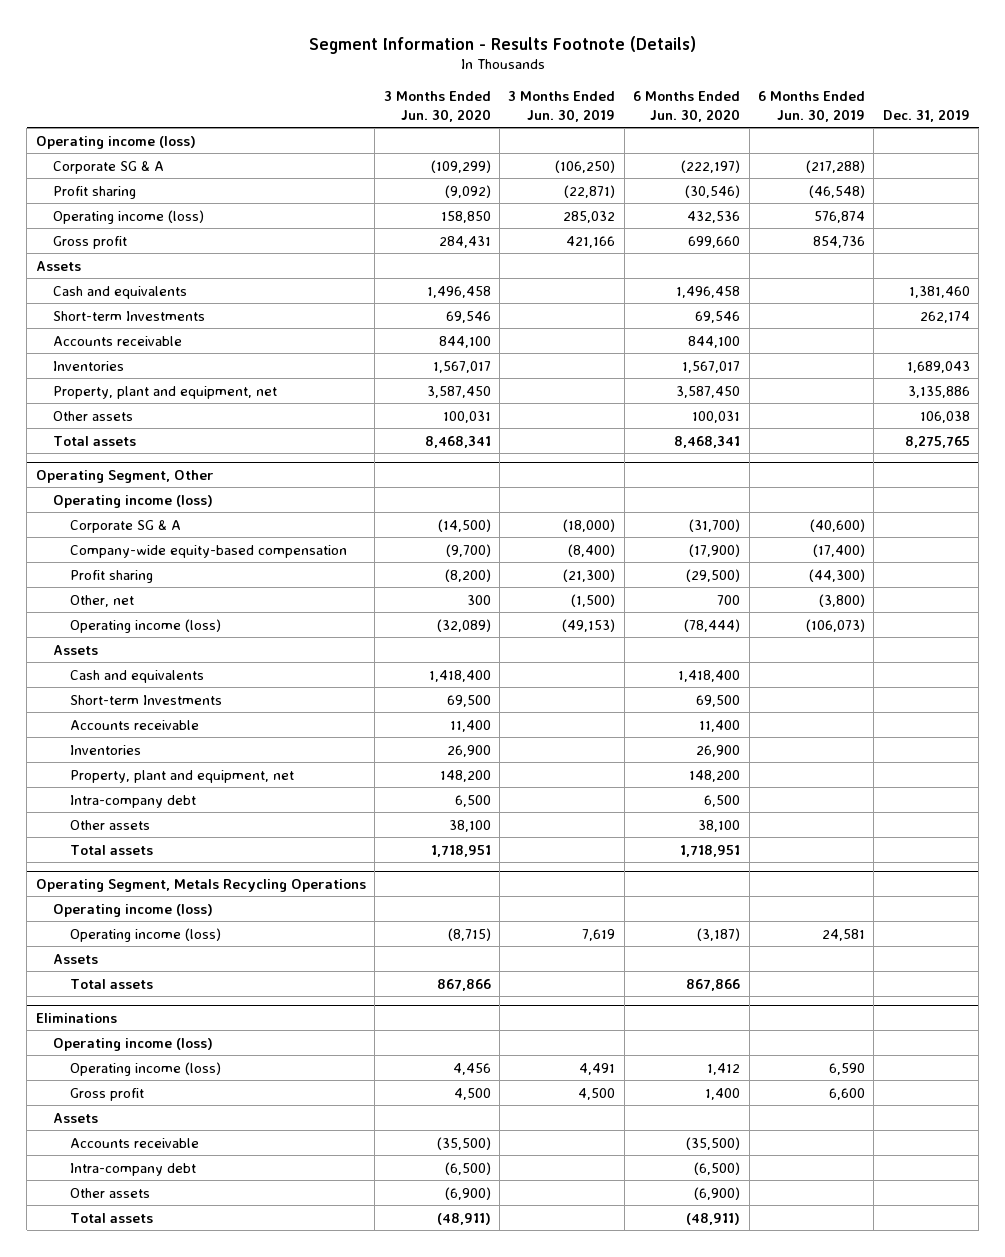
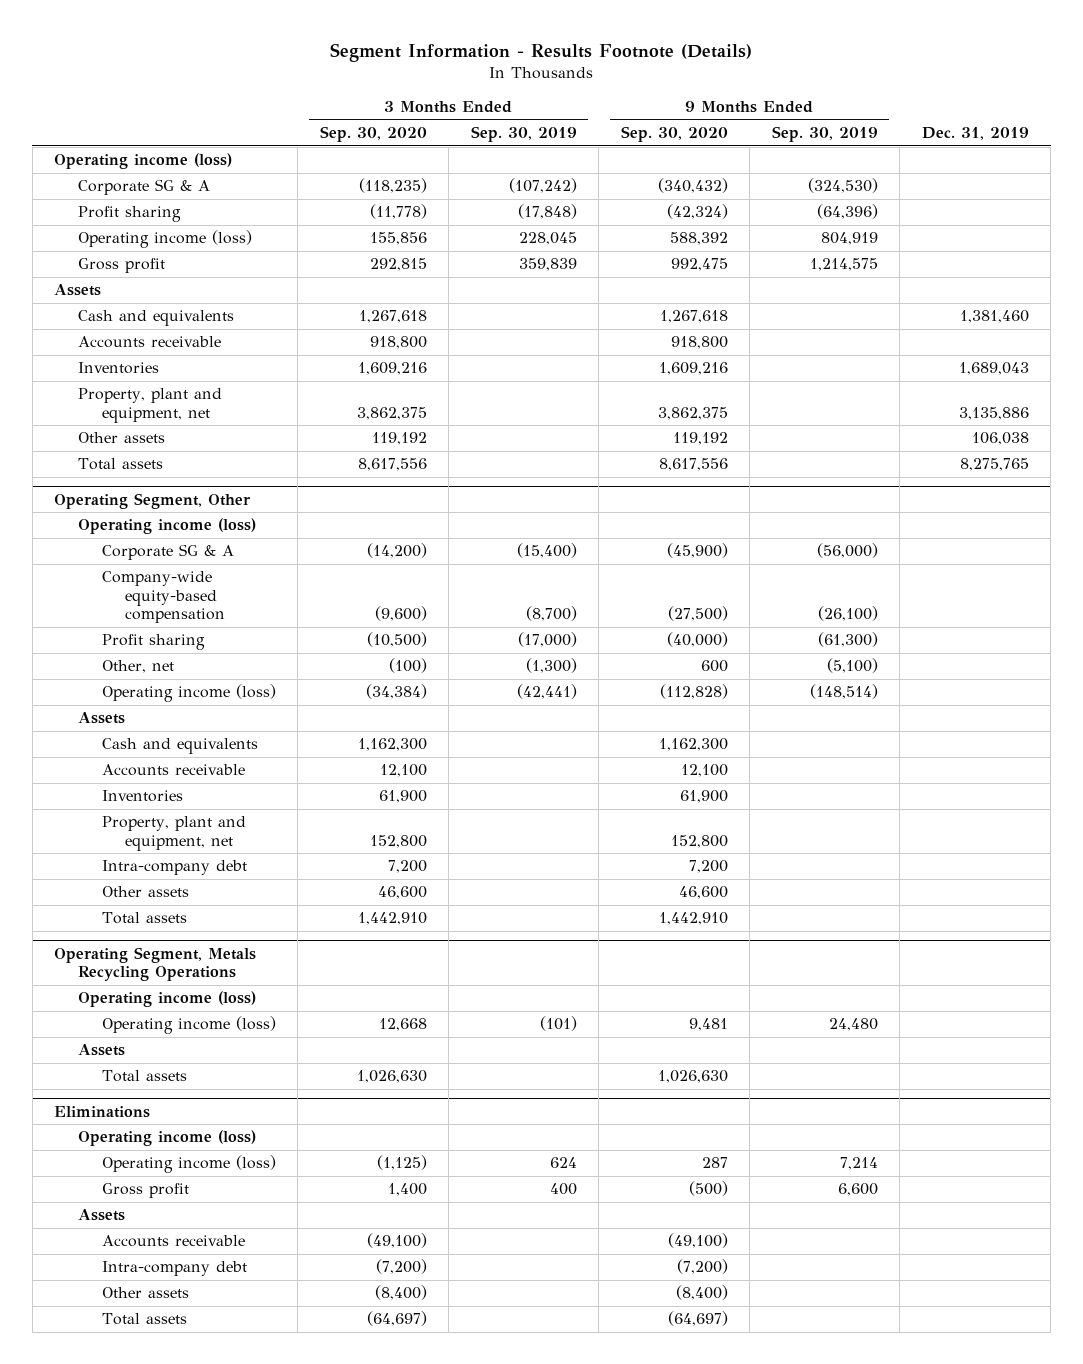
- | 3 Months Ended Jun. 30, 2020 | 3 Months Ended Jun. 30, 2019 | 6 Months Ended Jun. 30, 2020 | 6 Months Ended Jun. 30, 2019 | Dec. 31, 2019
+ | 3 Months Ended Sep. 30, 2020 | 3 Months Ended Sep. 30, 2019 | 9 Months Ended Sep. 30, 2020 | 9 Months Ended Sep. 30, 2019 | Dec. 31, 2019
- Short-term Investments | 69,546 | | 69,546 | | 262,174
@ Operating Segment, Other
- Short-term Investments | 69,500 | | 69,500 | |

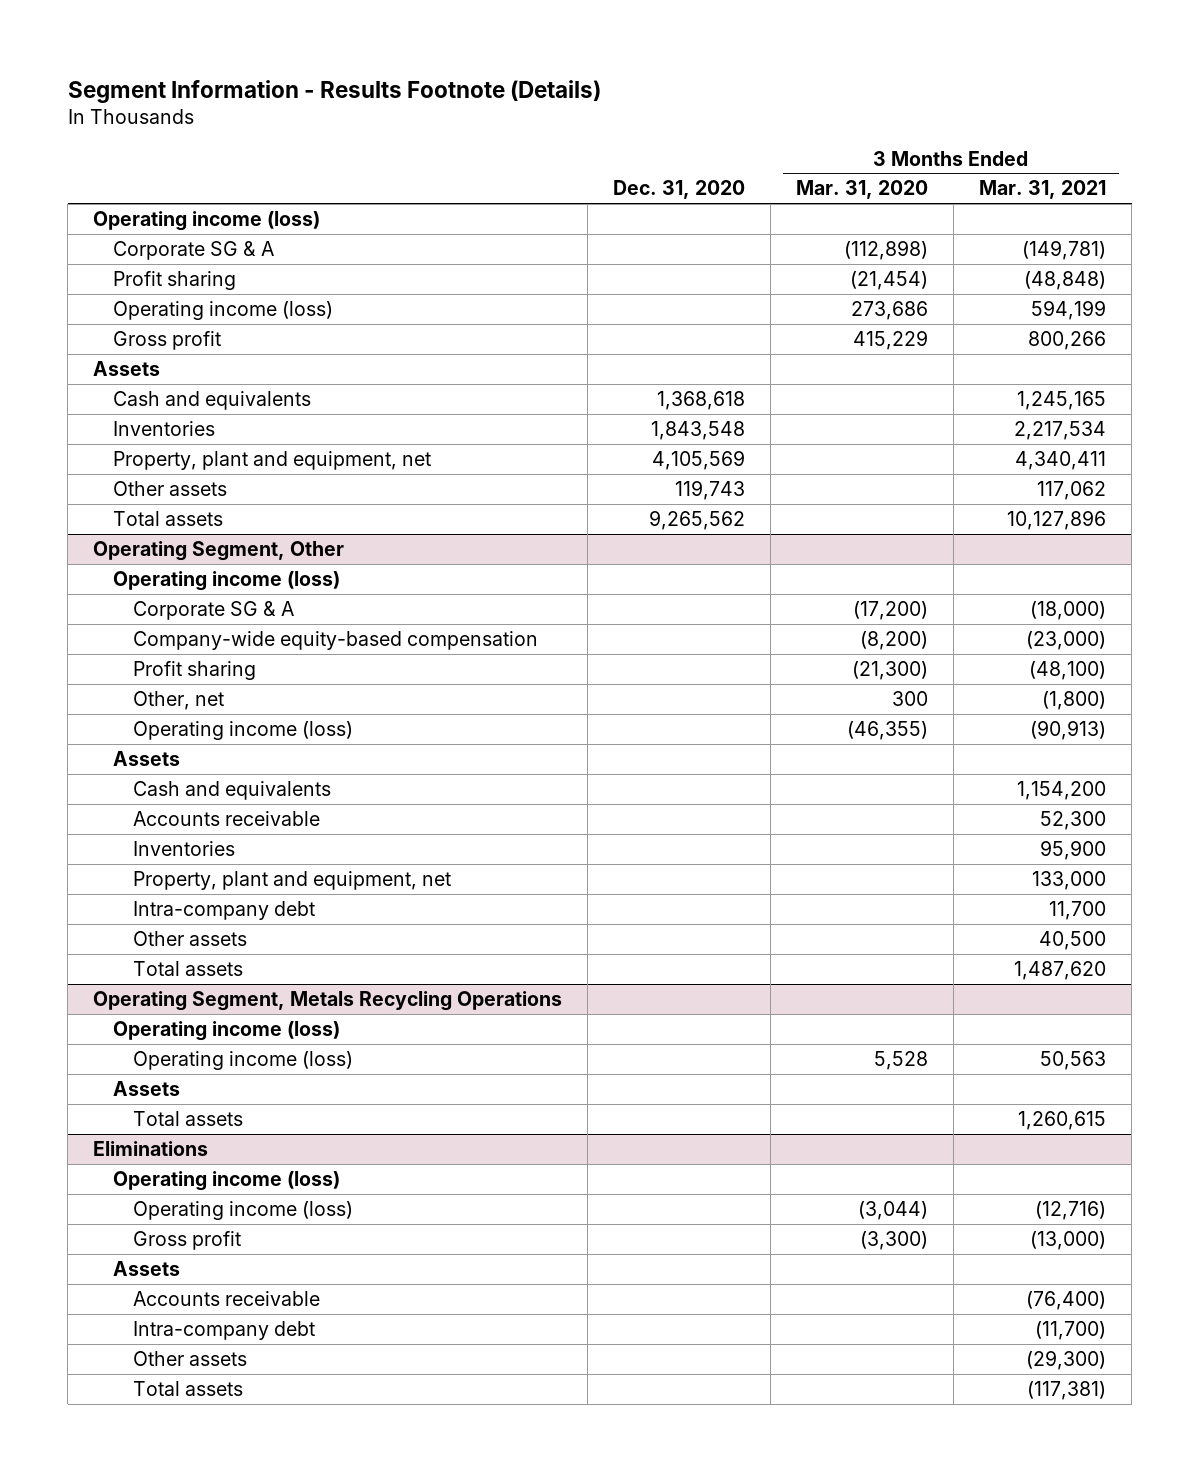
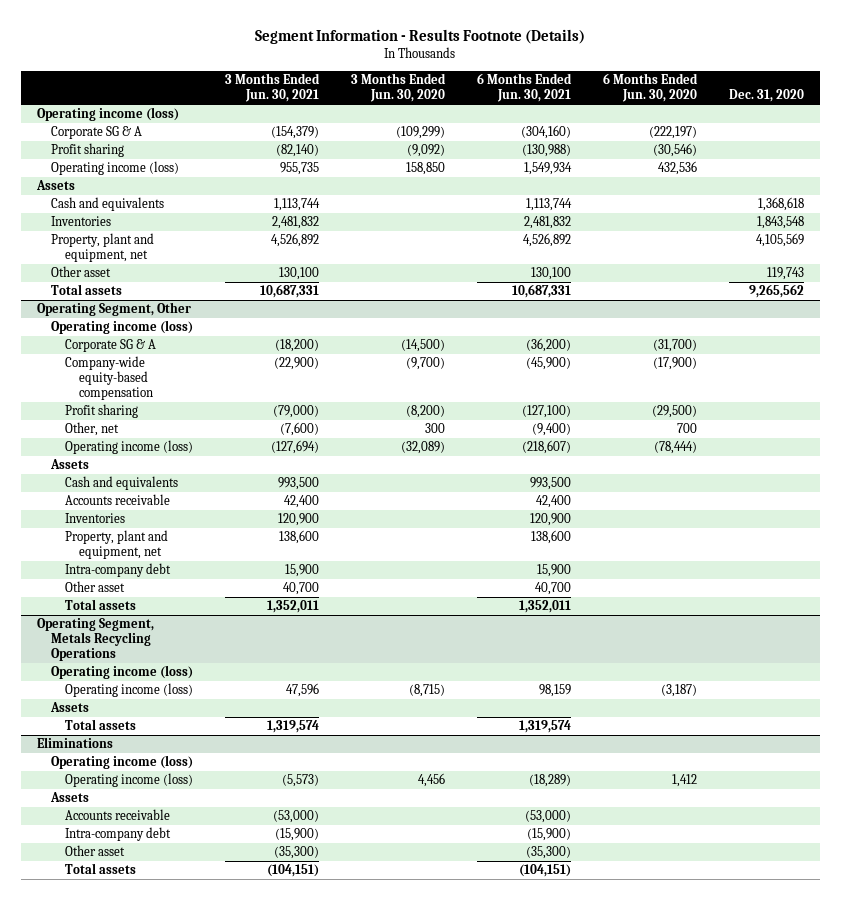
- | Dec. 31, 2020 | 3 Months Ended Mar. 31, 2020 | 3 Months Ended Mar. 31, 2021
+ | 3 Months Ended Jun. 30, 2021 | 3 Months Ended Jun. 30, 2020 | 6 Months Ended Jun. 30, 2021 | 6 Months Ended Jun. 30, 2020 | Dec. 31, 2020
- Gross profit | | 415,229 | 800,266
- Other assets | 119,743 | | 117,062
+ Other asset | 130,100 | | 130,100 | | 119,743
@ Operating Segment, Other
- Other assets | | | 40,500
+ Other asset | 40,700 | | 40,700 | |
@ Eliminations
- Gross profit | | (3,300) | (13,000)
- Other assets | | | (29,300)
+ Other asset | (35,300) | | (35,300) | |

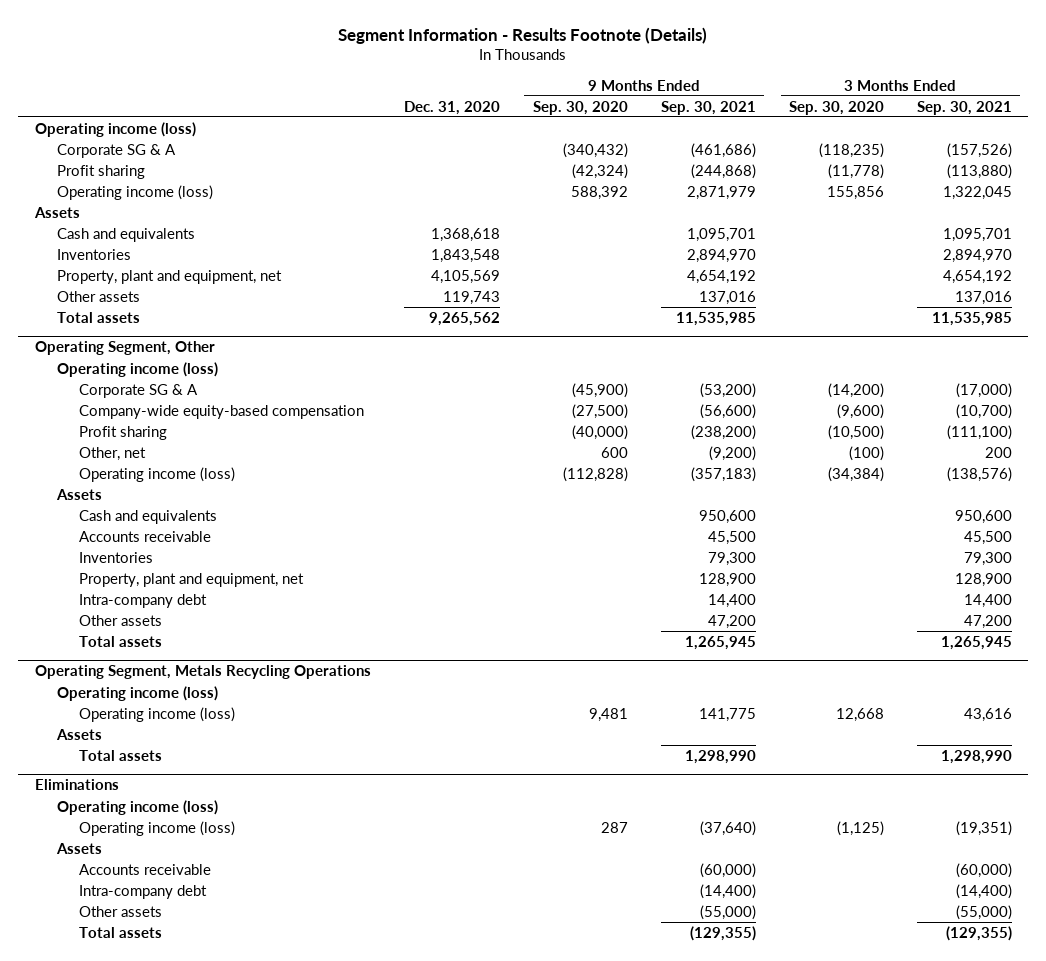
- | 3 Months Ended Jun. 30, 2021 | 3 Months Ended Jun. 30, 2020 | 6 Months Ended Jun. 30, 2021 | 6 Months Ended Jun. 30, 2020 | Dec. 31, 2020
+ | Dec. 31, 2020 | 9 Months Ended Sep. 30, 2020 | 9 Months Ended Sep. 30, 2021 | 3 Months Ended Sep. 30, 2020 | 3 Months Ended Sep. 30, 2021
- Other asset | 130,100 | | 130,100 | | 119,743
+ Other assets | 119,743 | | 137,016 | | 137,016
@ Operating Segment, Other
- Other asset | 40,700 | | 40,700 | |
+ Other assets | | | 47,200 | | 47,200
@ Eliminations
- Other asset | (35,300) | | (35,300) | |
+ Other assets | | | (55,000) | | (55,000)

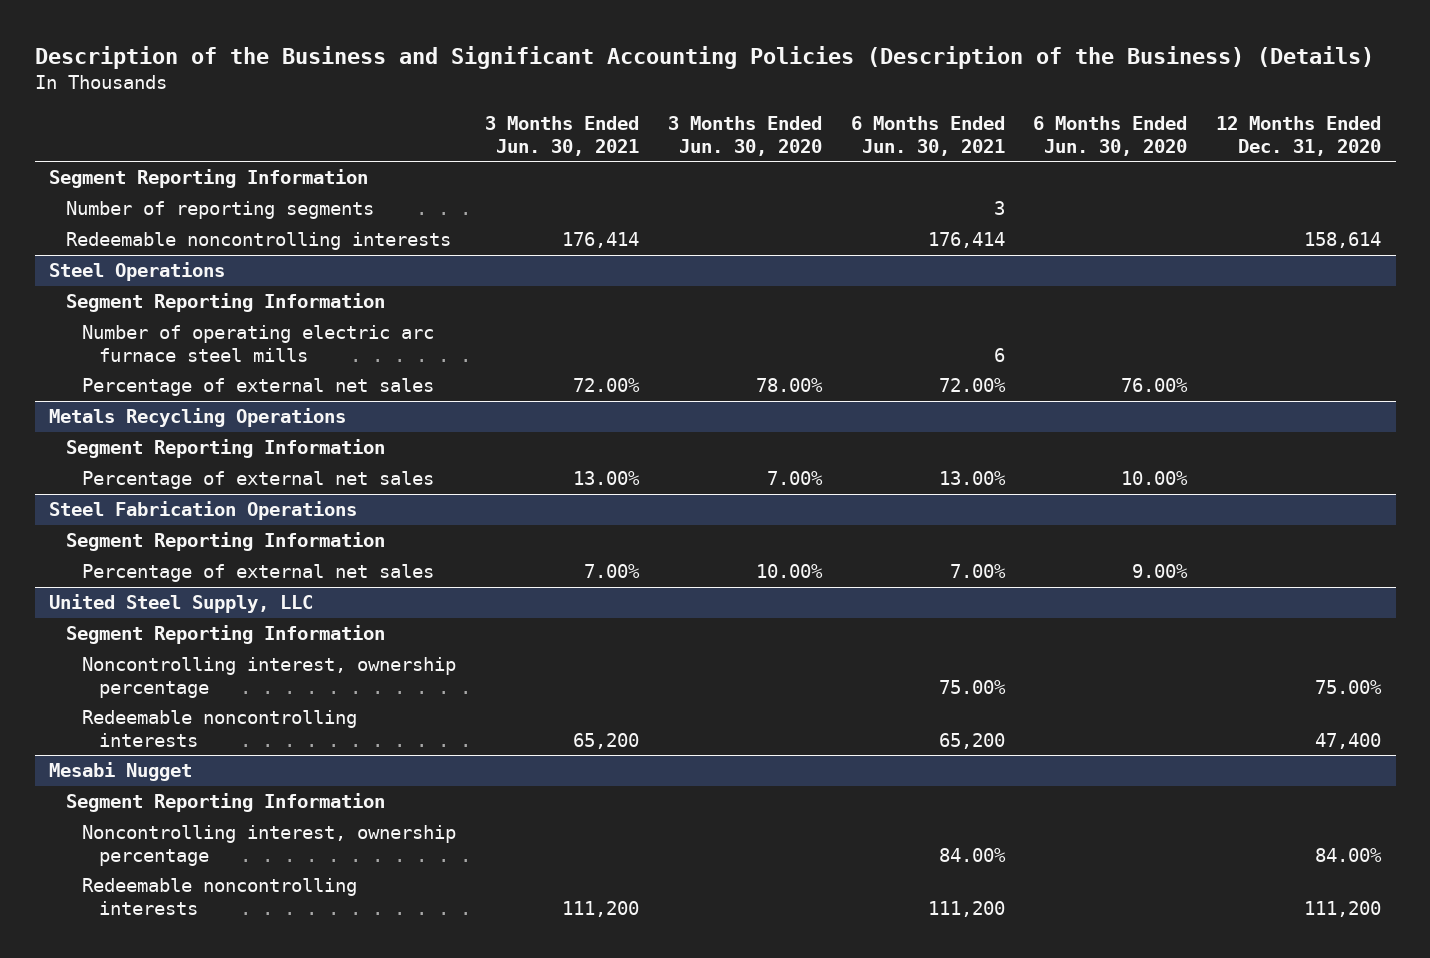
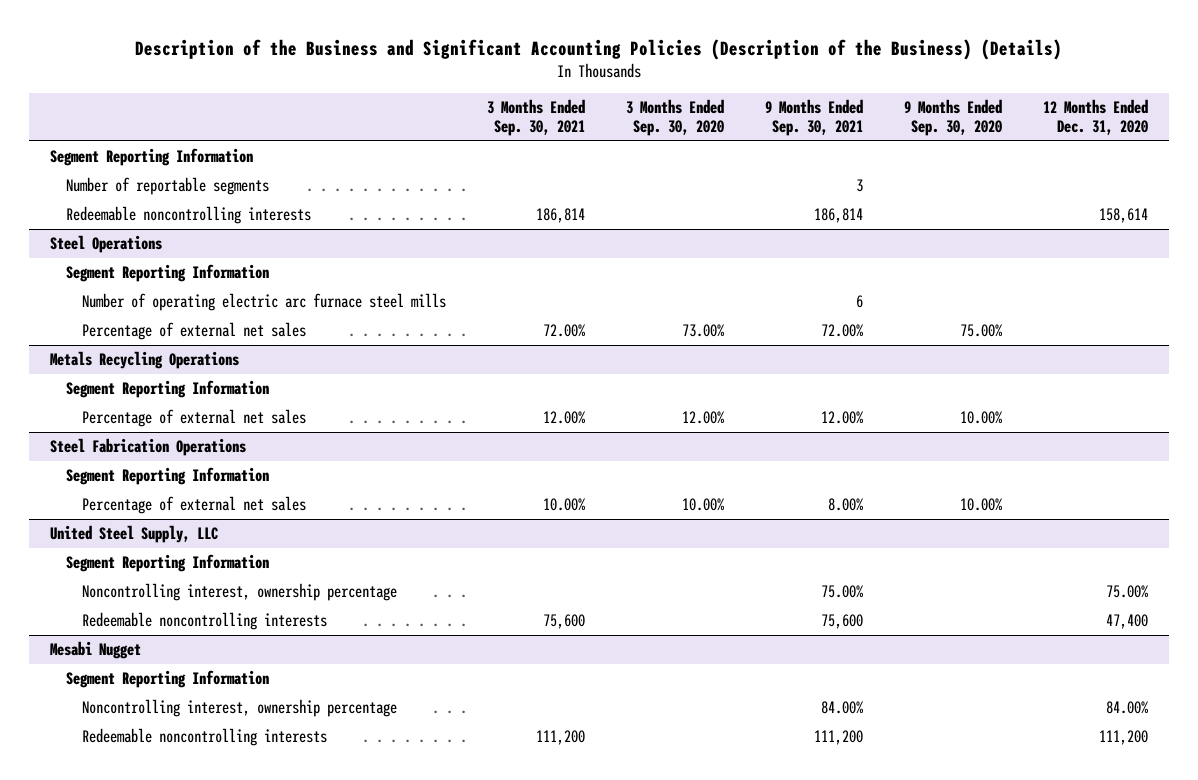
- | 3 Months Ended Jun. 30, 2021 | 3 Months Ended Jun. 30, 2020 | 6 Months Ended Jun. 30, 2021 | 6 Months Ended Jun. 30, 2020 | 12 Months Ended Dec. 31, 2020
+ | 3 Months Ended Sep. 30, 2021 | 3 Months Ended Sep. 30, 2020 | 9 Months Ended Sep. 30, 2021 | 9 Months Ended Sep. 30, 2020 | 12 Months Ended Dec. 31, 2020
- Number of reporting segments | | | 3 | |
+ Number of reportable segments | | | 3 | |

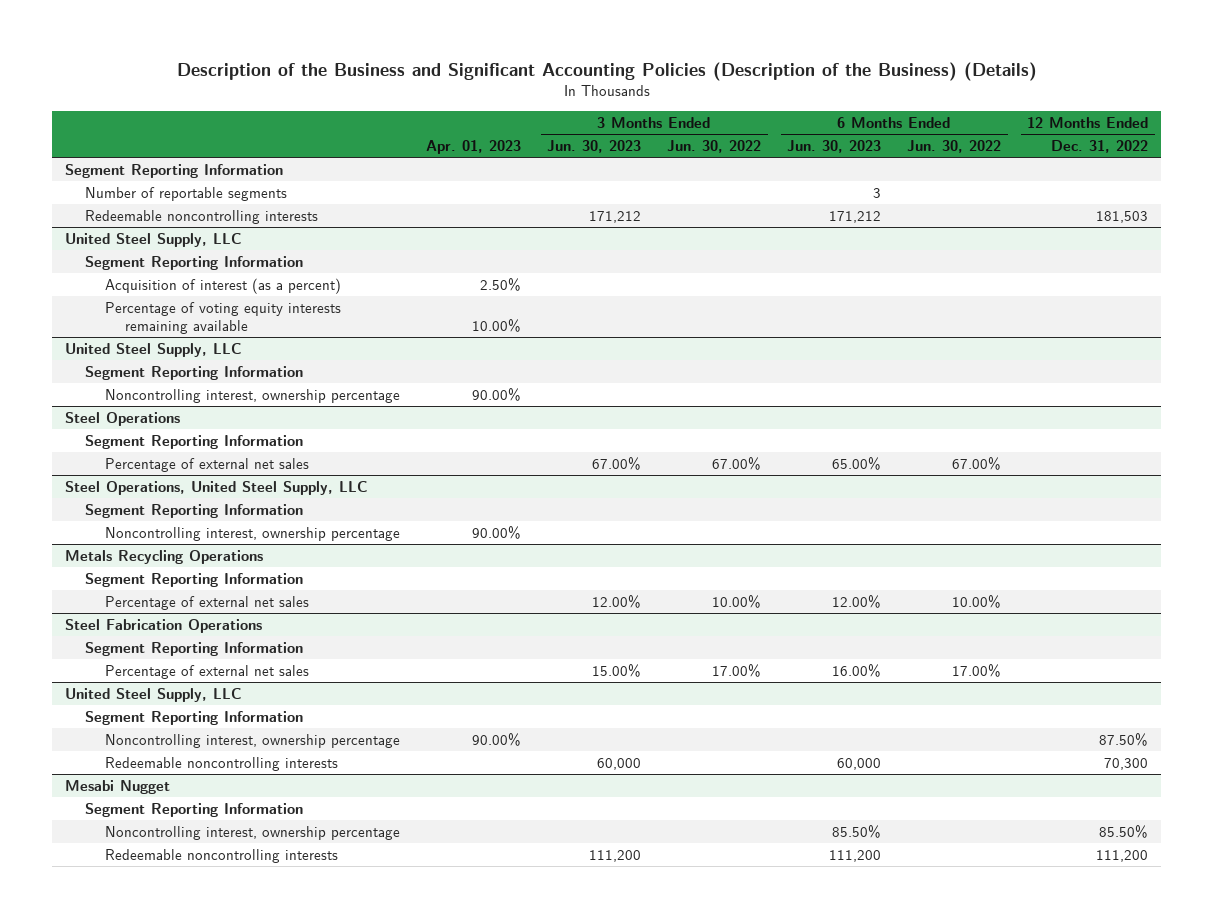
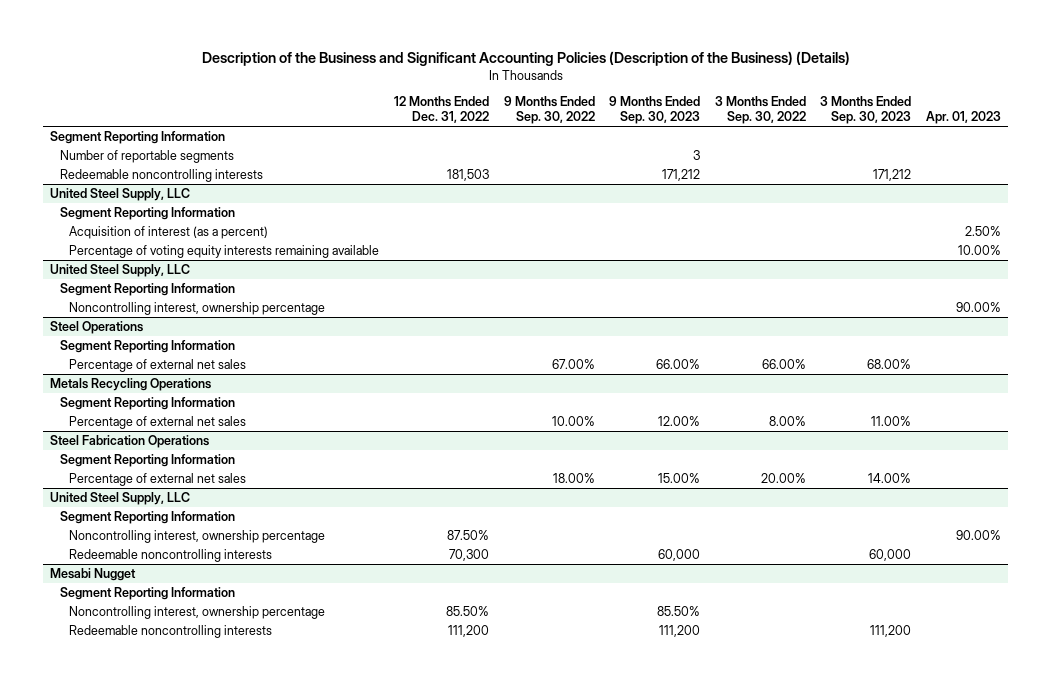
- | Apr. 01, 2023 | 3 Months Ended Jun. 30, 2023 | 3 Months Ended Jun. 30, 2022 | 6 Months Ended Jun. 30, 2023 | 6 Months Ended Jun. 30, 2022 | 12 Months Ended Dec. 31, 2022
+ | 12 Months Ended Dec. 31, 2022 | 9 Months Ended Sep. 30, 2022 | 9 Months Ended Sep. 30, 2023 | 3 Months Ended Sep. 30, 2022 | 3 Months Ended Sep. 30, 2023 | Apr. 01, 2023
- Steel Operations, United Steel Supply, LLC
- Segment Reporting Information
- Noncontrolling interest, ownership percentage | 90.00% | | | | |

